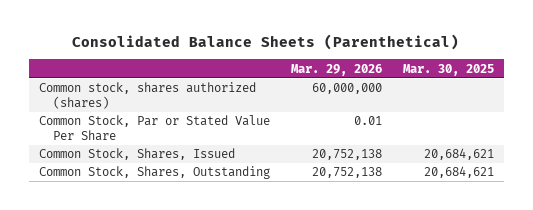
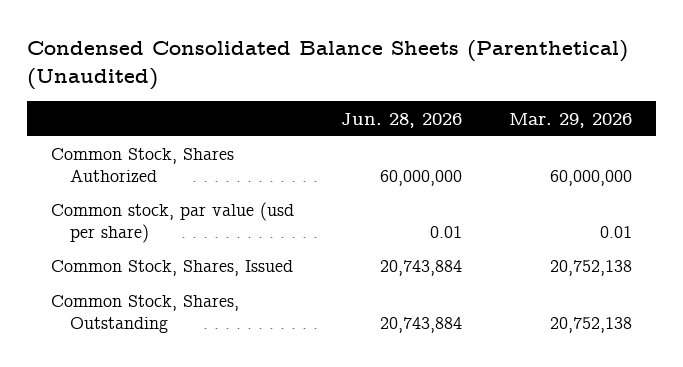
- Consolidated Balance Sheets (Parenthetical)
+ Condensed Consolidated Balance Sheets (Parenthetical) (Unaudited)
- | Mar. 29, 2026 | Mar. 30, 2025
+ | Jun. 28, 2026 | Mar. 29, 2026
- Common stock, shares authorized (shares) | 60,000,000 |
- Common Stock, Par or Stated Value Per Share | 0.01 |
+ Common Stock, Shares Authorized | 60,000,000 | 60,000,000
+ Common stock, par value (usd per share) | 0.01 | 0.01

